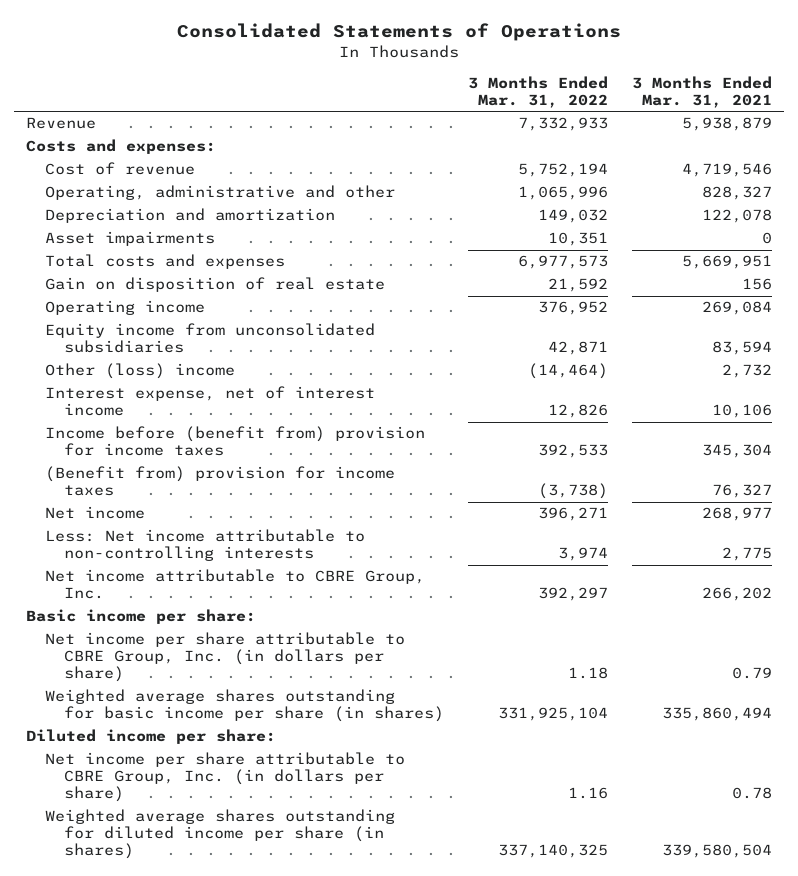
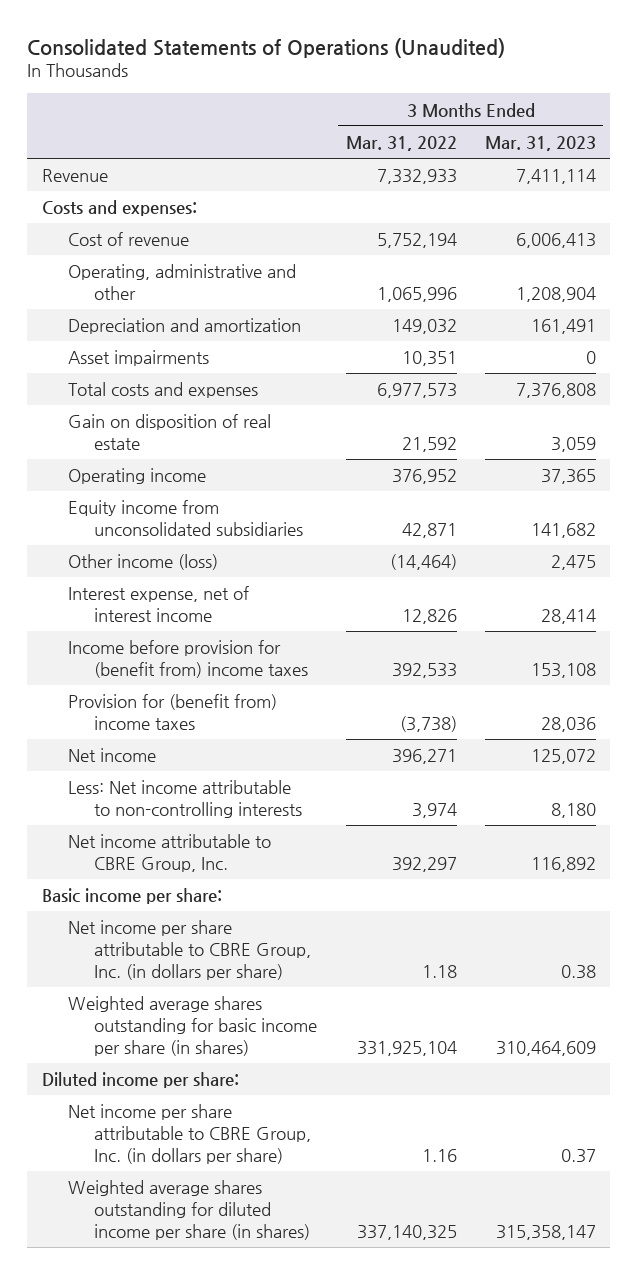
- Consolidated Statements of Operations
+ Consolidated Statements of Operations (Unaudited)
- | 3 Months Ended Mar. 31, 2022 | 3 Months Ended Mar. 31, 2021
+ | 3 Months Ended Mar. 31, 2022 | 3 Months Ended Mar. 31, 2023
- Other (loss) income | (14,464) | 2,732
+ Other income (loss) | (14,464) | 2,475
- Income before (benefit from) provision for income taxes | 392,533 | 345,304
- (Benefit from) provision for income taxes | (3,738) | 76,327
+ Income before provision for (benefit from) income taxes | 392,533 | 153,108
+ Provision for (benefit from) income taxes | (3,738) | 28,036

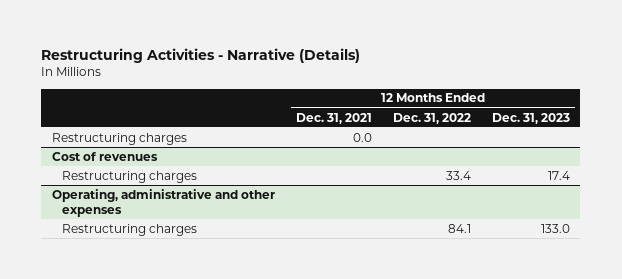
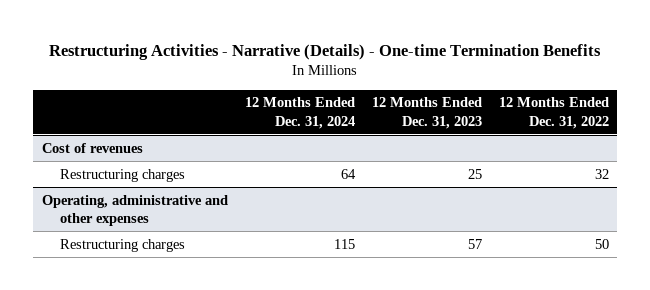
- Restructuring Activities - Narrative (Details)
+ Restructuring Activities - Narrative (Details) - One-time Termination Benefits
- | 12 Months Ended Dec. 31, 2021 | 12 Months Ended Dec. 31, 2022 | 12 Months Ended Dec. 31, 2023
+ | 12 Months Ended Dec. 31, 2024 | 12 Months Ended Dec. 31, 2023 | 12 Months Ended Dec. 31, 2022
- Restructuring charges | 0.0 | |
@ Cost of revenues
- Restructuring charges | | 33.4 | 17.4
+ Restructuring charges | 64 | 25 | 32
@ Operating, administrative and other expenses
- Restructuring charges | | 84.1 | 133.0
+ Restructuring charges | 115 | 57 | 50

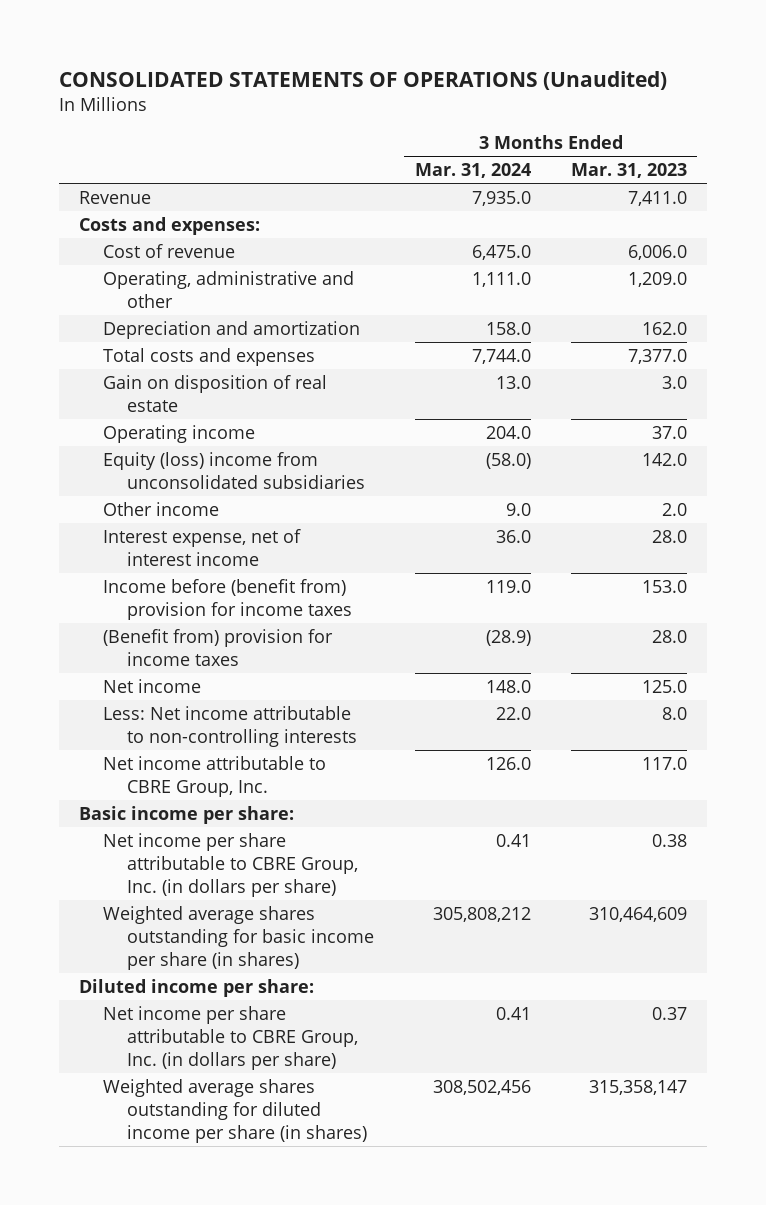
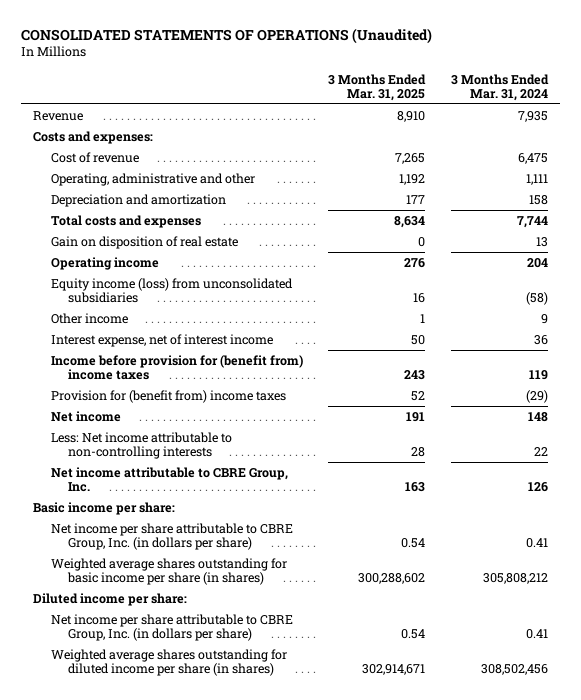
- | 3 Months Ended Mar. 31, 2024 | 3 Months Ended Mar. 31, 2023
+ | 3 Months Ended Mar. 31, 2025 | 3 Months Ended Mar. 31, 2024
- Revenue | 7,935.0 | 7,411.0
+ Revenue | 8,910 | 7,935
- Cost of revenue | 6,475.0 | 6,006.0
- Operating, administrative and other | 1,111.0 | 1,209.0
- Depreciation and amortization | 158.0 | 162.0
- Total costs and expenses | 7,744.0 | 7,377.0
- Gain on disposition of real estate | 13.0 | 3.0
- Operating income | 204.0 | 37.0
- Equity (loss) income from unconsolidated subsidiaries | (58.0) | 142.0
- Other income | 9.0 | 2.0
- Interest expense, net of interest income | 36.0 | 28.0
- Income before (benefit from) provision for income taxes | 119.0 | 153.0
- (Benefit from) provision for income taxes | (28.9) | 28.0
- Net income | 148.0 | 125.0
- Less: Net income attributable to non-controlling interests | 22.0 | 8.0
- Net income attributable to CBRE Group, Inc. | 126.0 | 117.0
+ Cost of revenue | 7,265 | 6,475
+ Operating, administrative and other | 1,192 | 1,111
+ Depreciation and amortization | 177 | 158
+ Total costs and expenses | 8,634 | 7,744
+ Gain on disposition of real estate | 0 | 13
+ Operating income | 276 | 204
+ Equity income (loss) from unconsolidated subsidiaries | 16 | (58)
+ Other income | 1 | 9
+ Interest expense, net of interest income | 50 | 36
+ Income before provision for (benefit from) income taxes | 243 | 119
+ Provision for (benefit from) income taxes | 52 | (29)
+ Net income | 191 | 148
+ Less: Net income attributable to non-controlling interests | 28 | 22
+ Net income attributable to CBRE Group, Inc. | 163 | 126

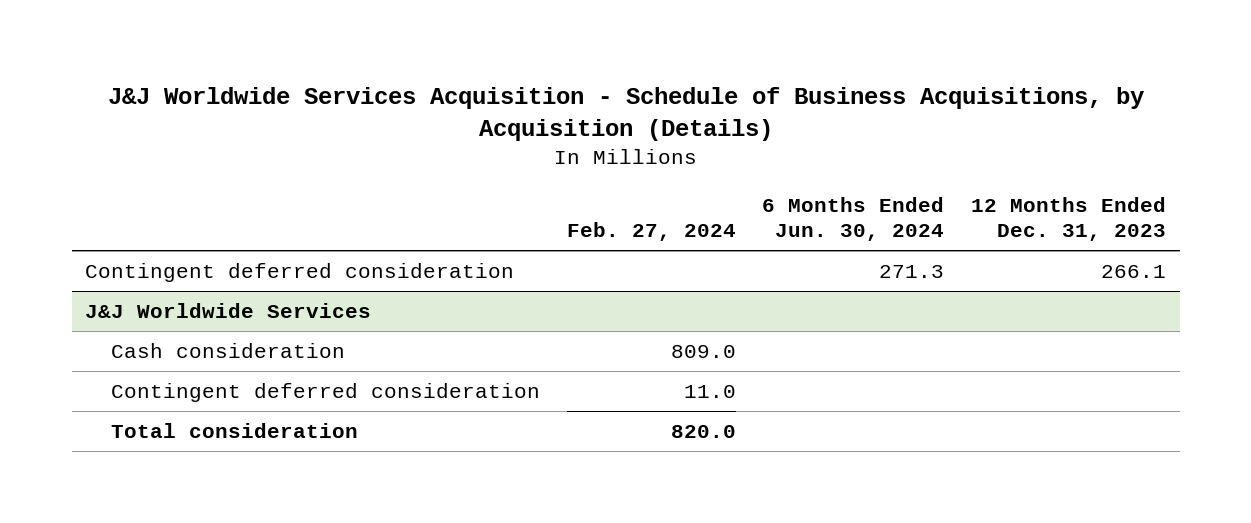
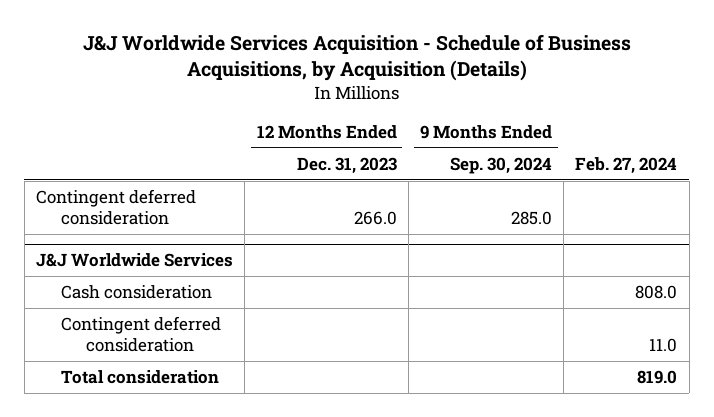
- | Feb. 27, 2024 | 6 Months Ended Jun. 30, 2024 | 12 Months Ended Dec. 31, 2023
+ | 12 Months Ended Dec. 31, 2023 | 9 Months Ended Sep. 30, 2024 | Feb. 27, 2024
- Contingent deferred consideration | | 271.3 | 266.1
+ Contingent deferred consideration | 266.0 | 285.0 |
@ J&J Worldwide Services
- Cash consideration | 809.0 | |
+ Cash consideration | | | 808.0
- Total consideration | 820.0 | |
+ Total consideration | | | 819.0

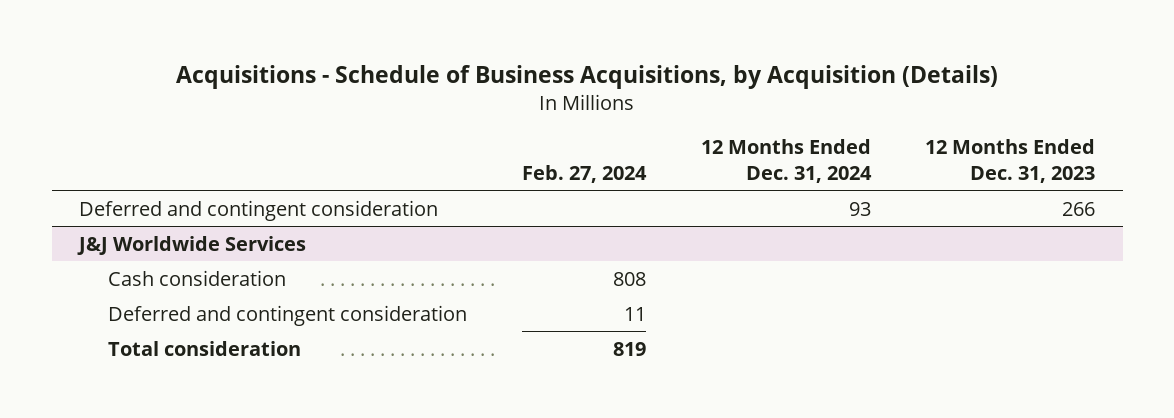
- J&J Worldwide Services Acquisition - Schedule of Business Acquisitions, by Acquisition (Details)
+ Acquisitions - Schedule of Business Acquisitions, by Acquisition (Details)
- | 12 Months Ended Dec. 31, 2023 | 9 Months Ended Sep. 30, 2024 | Feb. 27, 2024
+ | Feb. 27, 2024 | 12 Months Ended Dec. 31, 2024 | 12 Months Ended Dec. 31, 2023
- Contingent deferred consideration | 266.0 | 285.0 |
+ Deferred and contingent consideration | | 93 | 266
@ J&J Worldwide Services
- Cash consideration | | | 808.0
- Contingent deferred consideration | | | 11.0
- Total consideration | | | 819.0
+ Cash consideration | 808 | |
+ Deferred and contingent consideration | 11 | |
+ Total consideration | 819 | |

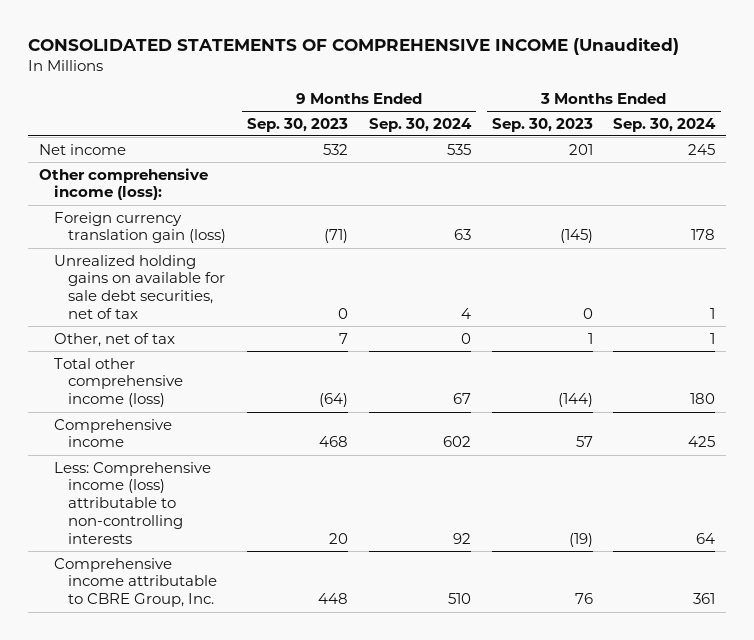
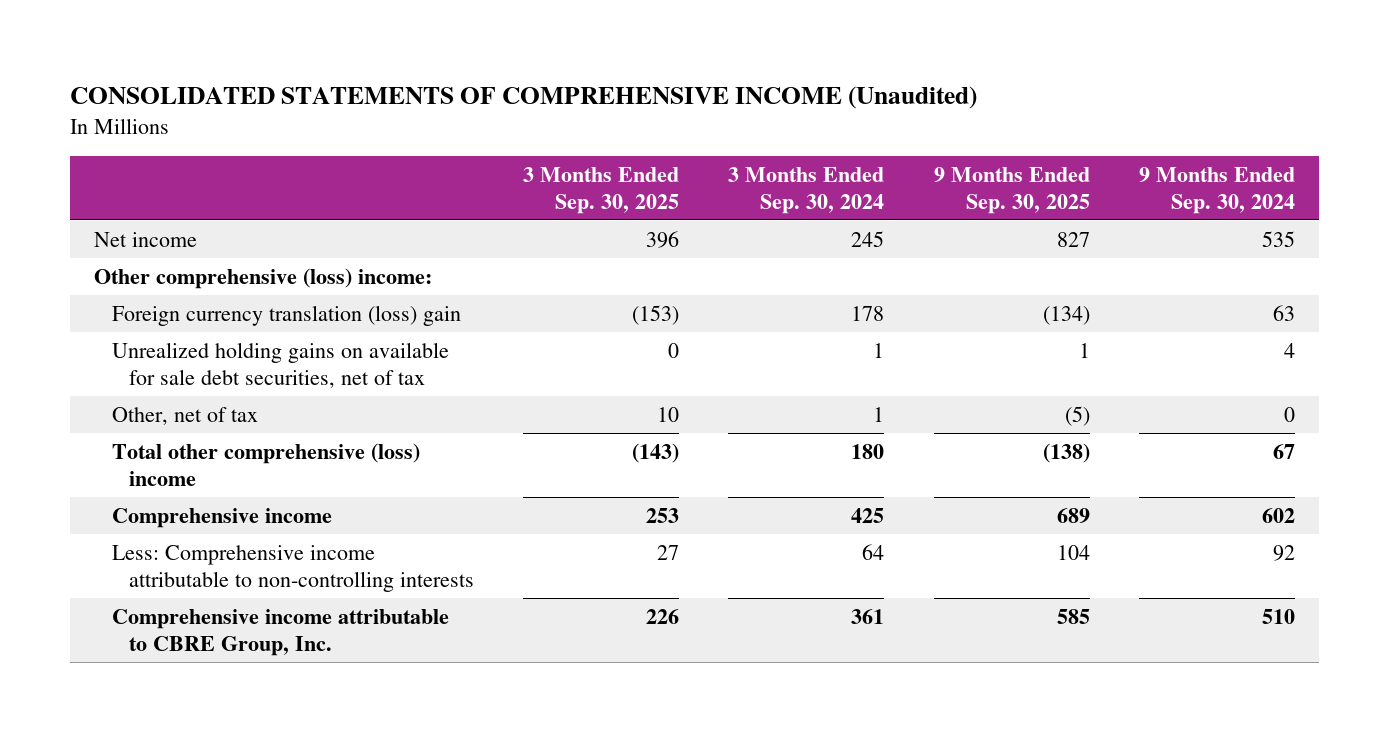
- | 9 Months Ended Sep. 30, 2023 | 9 Months Ended Sep. 30, 2024 | 3 Months Ended Sep. 30, 2023 | 3 Months Ended Sep. 30, 2024
+ | 3 Months Ended Sep. 30, 2025 | 3 Months Ended Sep. 30, 2024 | 9 Months Ended Sep. 30, 2025 | 9 Months Ended Sep. 30, 2024
- Other comprehensive income (loss):
- Foreign currency translation gain (loss) | (71) | 63 | (145) | 178
+ Other comprehensive (loss) income:
+ Foreign currency translation (loss) gain | (153) | 178 | (134) | 63
- Total other comprehensive income (loss) | (64) | 67 | (144) | 180
+ Total other comprehensive (loss) income | (143) | 180 | (138) | 67
- Less: Comprehensive income (loss) attributable to non-controlling interests | 20 | 92 | (19) | 64
+ Less: Comprehensive income attributable to non-controlling interests | 27 | 64 | 104 | 92

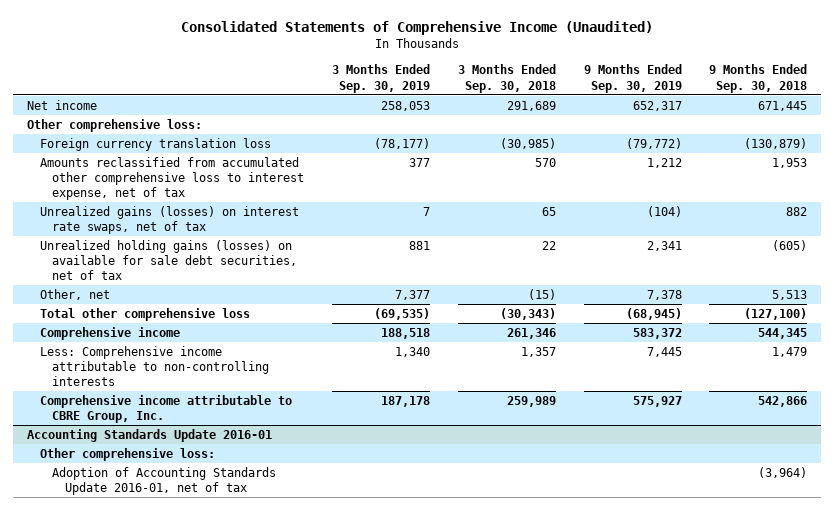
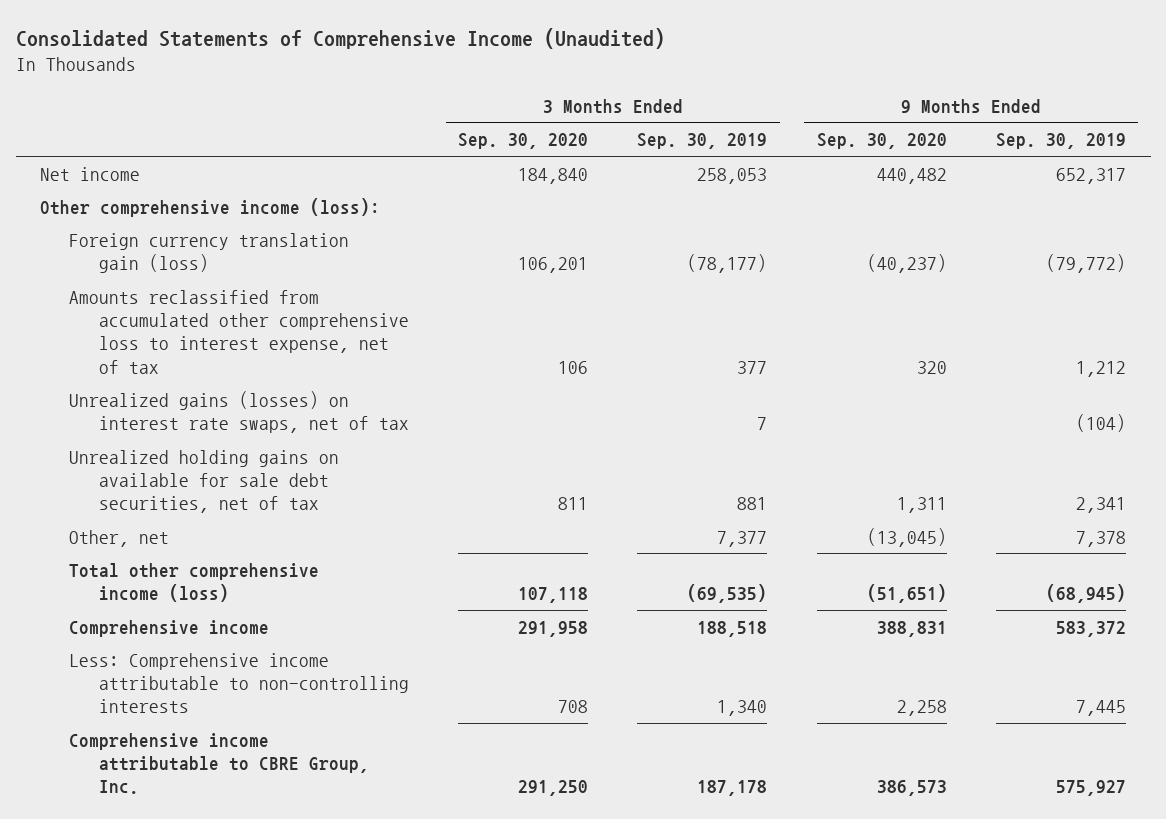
- | 3 Months Ended Sep. 30, 2019 | 3 Months Ended Sep. 30, 2018 | 9 Months Ended Sep. 30, 2019 | 9 Months Ended Sep. 30, 2018
+ | 3 Months Ended Sep. 30, 2020 | 3 Months Ended Sep. 30, 2019 | 9 Months Ended Sep. 30, 2020 | 9 Months Ended Sep. 30, 2019
- Other comprehensive loss:
- Foreign currency translation loss | (78,177) | (30,985) | (79,772) | (130,879)
+ Other comprehensive income (loss):
+ Foreign currency translation gain (loss) | 106,201 | (78,177) | (40,237) | (79,772)
- Unrealized holding gains (losses) on available for sale debt securities, net of tax | 881 | 22 | 2,341 | (605)
+ Unrealized holding gains on available for sale debt securities, net of tax | 811 | 881 | 1,311 | 2,341
- Total other comprehensive loss | (69,535) | (30,343) | (68,945) | (127,100)
+ Total other comprehensive income (loss) | 107,118 | (69,535) | (51,651) | (68,945)
- Accounting Standards Update 2016-01
- Other comprehensive loss:
- Adoption of Accounting Standards Update 2016-01, net of tax | | | | (3,964)

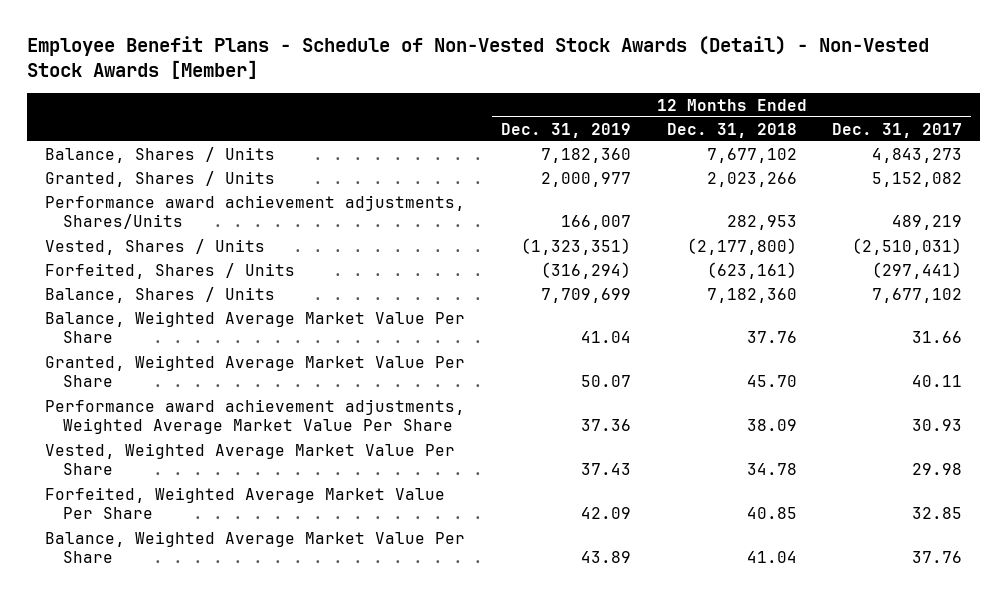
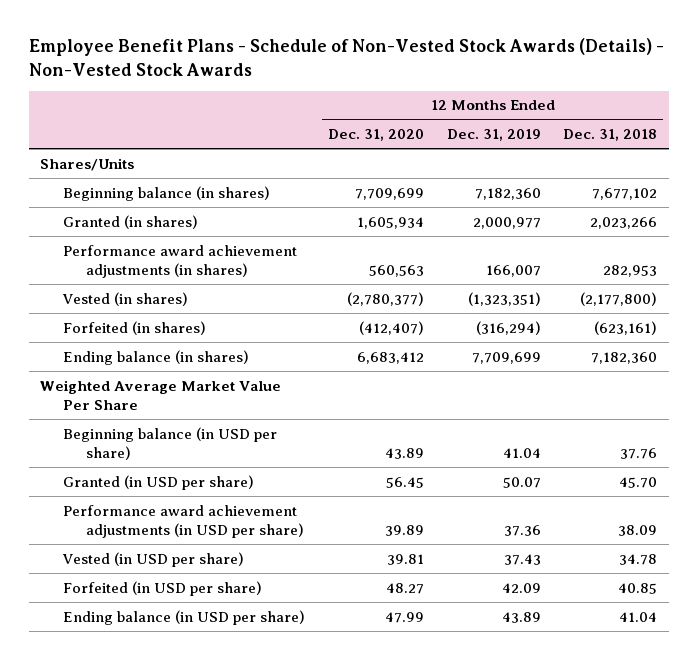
- Employee Benefit Plans - Schedule of Non-Vested Stock Awards (Detail) - Non-Vested Stock Awards [Member]
+ Employee Benefit Plans - Schedule of Non-Vested Stock Awards (Details) - Non-Vested Stock Awards
- | 12 Months Ended Dec. 31, 2019 | 12 Months Ended Dec. 31, 2018 | 12 Months Ended Dec. 31, 2017
+ | 12 Months Ended Dec. 31, 2020 | 12 Months Ended Dec. 31, 2019 | 12 Months Ended Dec. 31, 2018
- Balance, Shares / Units | 7,182,360 | 7,677,102 | 4,843,273
- Granted, Shares / Units | 2,000,977 | 2,023,266 | 5,152,082
- Performance award achievement adjustments, Shares/Units | 166,007 | 282,953 | 489,219
- Vested, Shares / Units | (1,323,351) | (2,177,800) | (2,510,031)
- Forfeited, Shares / Units | (316,294) | (623,161) | (297,441)
- Balance, Shares / Units | 7,709,699 | 7,182,360 | 7,677,102
- Balance, Weighted Average Market Value Per Share | 41.04 | 37.76 | 31.66
- Granted, Weighted Average Market Value Per Share | 50.07 | 45.70 | 40.11
- Performance award achievement adjustments, Weighted Average Market Value Per Share | 37.36 | 38.09 | 30.93
- Vested, Weighted Average Market Value Per Share | 37.43 | 34.78 | 29.98
- Forfeited, Weighted Average Market Value Per Share | 42.09 | 40.85 | 32.85
- Balance, Weighted Average Market Value Per Share | 43.89 | 41.04 | 37.76
+ Shares/Units
+ Beginning balance (in shares) | 7,709,699 | 7,182,360 | 7,677,102
+ Granted (in shares) | 1,605,934 | 2,000,977 | 2,023,266
+ Performance award achievement adjustments (in shares) | 560,563 | 166,007 | 282,953
+ Vested (in shares) | (2,780,377) | (1,323,351) | (2,177,800)
+ Forfeited (in shares) | (412,407) | (316,294) | (623,161)
+ Ending balance (in shares) | 6,683,412 | 7,709,699 | 7,182,360
+ Weighted Average Market Value Per Share
+ Beginning balance (in USD per share) | 43.89 | 41.04 | 37.76
+ Granted (in USD per share) | 56.45 | 50.07 | 45.70
+ Performance award achievement adjustments (in USD per share) | 39.89 | 37.36 | 38.09
+ Vested (in USD per share) | 39.81 | 37.43 | 34.78
+ Forfeited (in USD per share) | 48.27 | 42.09 | 40.85
+ Ending balance (in USD per share) | 47.99 | 43.89 | 41.04

